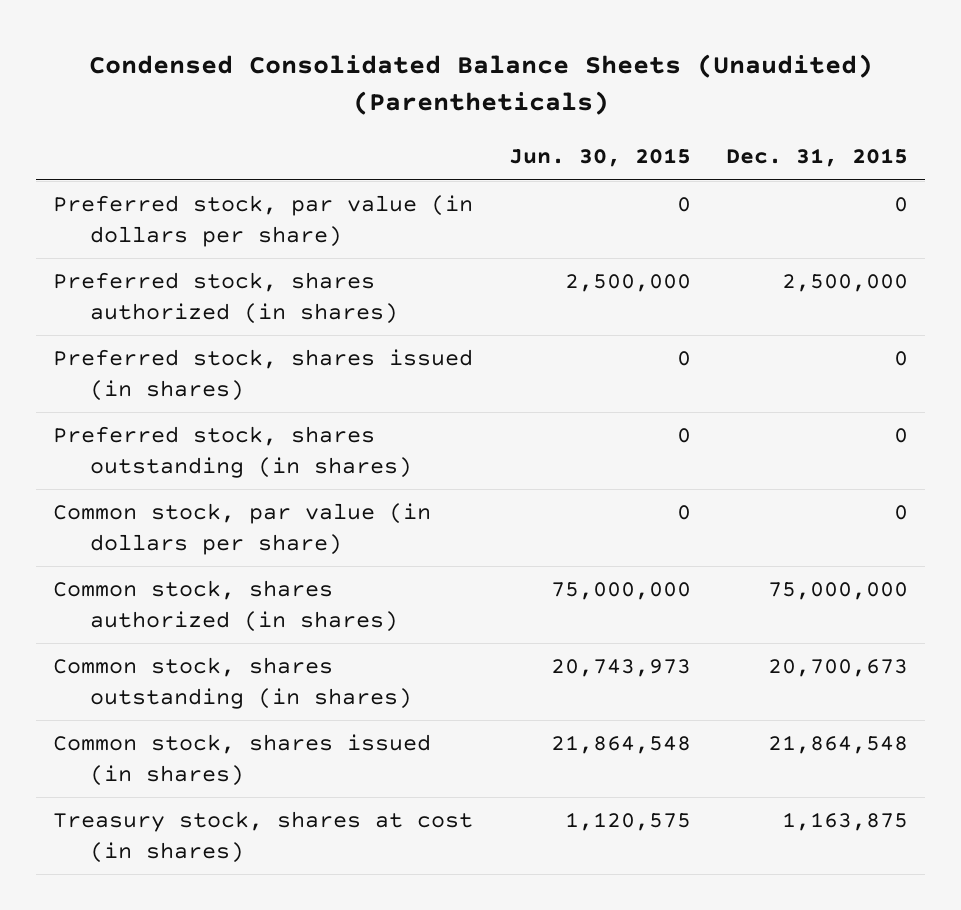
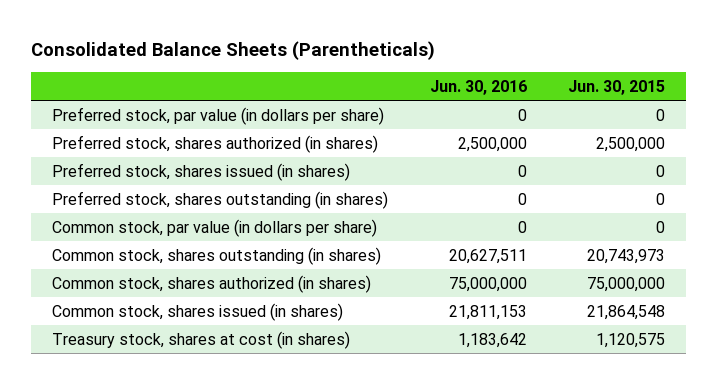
- Condensed Consolidated Balance Sheets (Unaudited) (Parentheticals)
+ Consolidated Balance Sheets (Parentheticals)
- | Jun. 30, 2015 | Dec. 31, 2015
+ | Jun. 30, 2016 | Jun. 30, 2015
moved down: Common stock, shares authorized (in shares) | 75,000,000 | 75,000,000

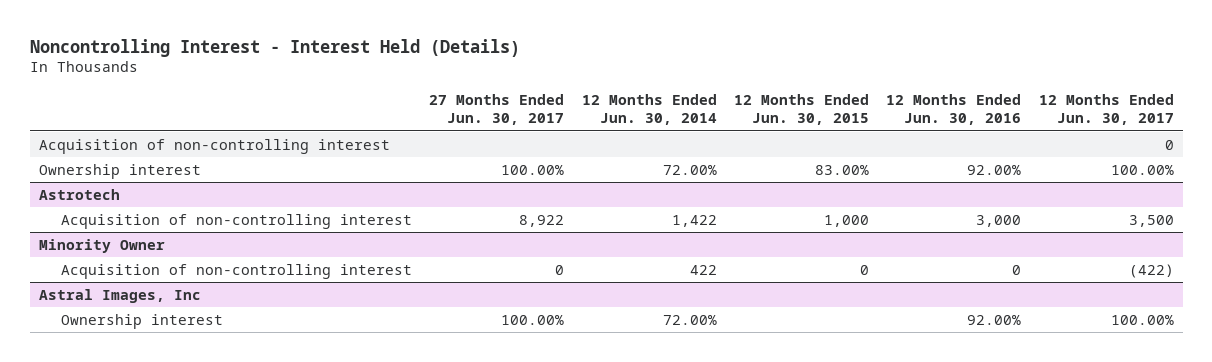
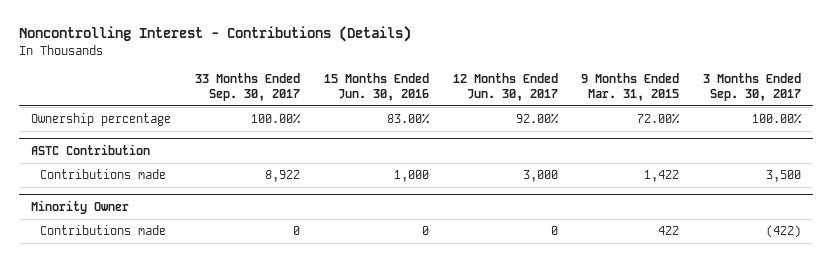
- Noncontrolling Interest - Interest Held (Details)
+ Noncontrolling Interest - Contributions (Details)
- | 27 Months Ended Jun. 30, 2017 | 12 Months Ended Jun. 30, 2014 | 12 Months Ended Jun. 30, 2015 | 12 Months Ended Jun. 30, 2016 | 12 Months Ended Jun. 30, 2017
+ | 33 Months Ended Sep. 30, 2017 | 15 Months Ended Jun. 30, 2016 | 12 Months Ended Jun. 30, 2017 | 9 Months Ended Mar. 31, 2015 | 3 Months Ended Sep. 30, 2017
- Acquisition of non-controlling interest | | | | | 0
- Ownership interest | 100.00% | 72.00% | 83.00% | 92.00% | 100.00%
- Astrotech
- Acquisition of non-controlling interest | 8,922 | 1,422 | 1,000 | 3,000 | 3,500
+ Ownership percentage | 100.00% | 83.00% | 92.00% | 72.00% | 100.00%
+ ASTC Contribution
+ Contributions made | 8,922 | 1,000 | 3,000 | 1,422 | 3,500
@ Minority Owner
- Acquisition of non-controlling interest | 0 | 422 | 0 | 0 | (422)
- Astral Images, Inc
- Ownership interest | 100.00% | 72.00% | | 92.00% | 100.00%
@ Minority Owner
+ Contributions made | 0 | 0 | 0 | 422 | (422)

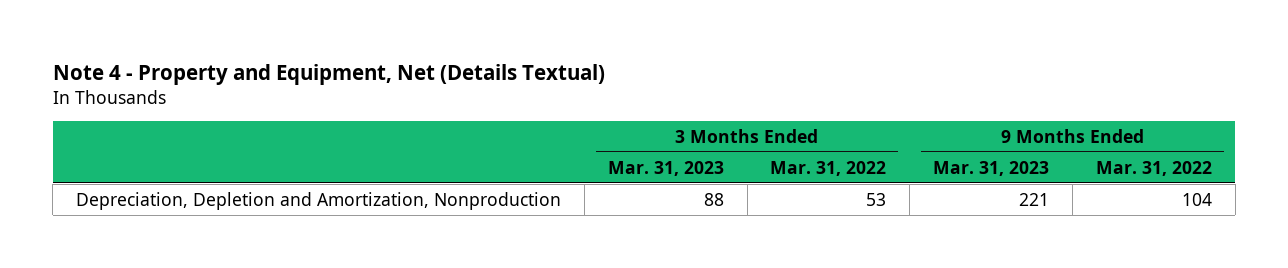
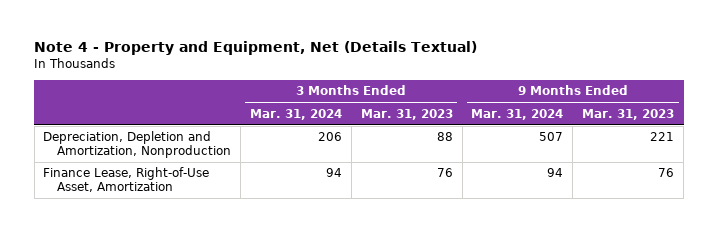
- | 3 Months Ended Mar. 31, 2023 | 3 Months Ended Mar. 31, 2022 | 9 Months Ended Mar. 31, 2023 | 9 Months Ended Mar. 31, 2022
+ | 3 Months Ended Mar. 31, 2024 | 3 Months Ended Mar. 31, 2023 | 9 Months Ended Mar. 31, 2024 | 9 Months Ended Mar. 31, 2023
+ Finance Lease, Right-of-Use Asset, Amortization | 94 | 76 | 94 | 76

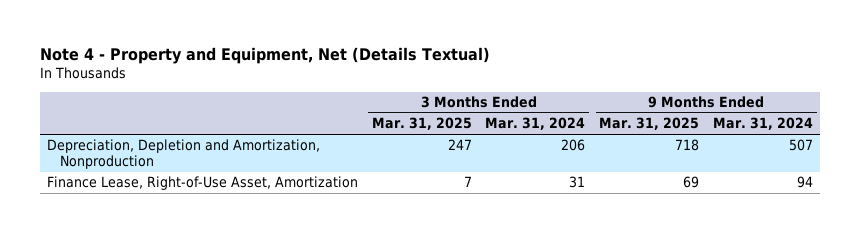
- | 3 Months Ended Mar. 31, 2024 | 3 Months Ended Mar. 31, 2023 | 9 Months Ended Mar. 31, 2024 | 9 Months Ended Mar. 31, 2023
+ | 3 Months Ended Mar. 31, 2025 | 3 Months Ended Mar. 31, 2024 | 9 Months Ended Mar. 31, 2025 | 9 Months Ended Mar. 31, 2024
- Finance Lease, Right-of-Use Asset, Amortization | 94 | 76 | 94 | 76
+ Finance Lease, Right-of-Use Asset, Amortization | 7 | 31 | 69 | 94

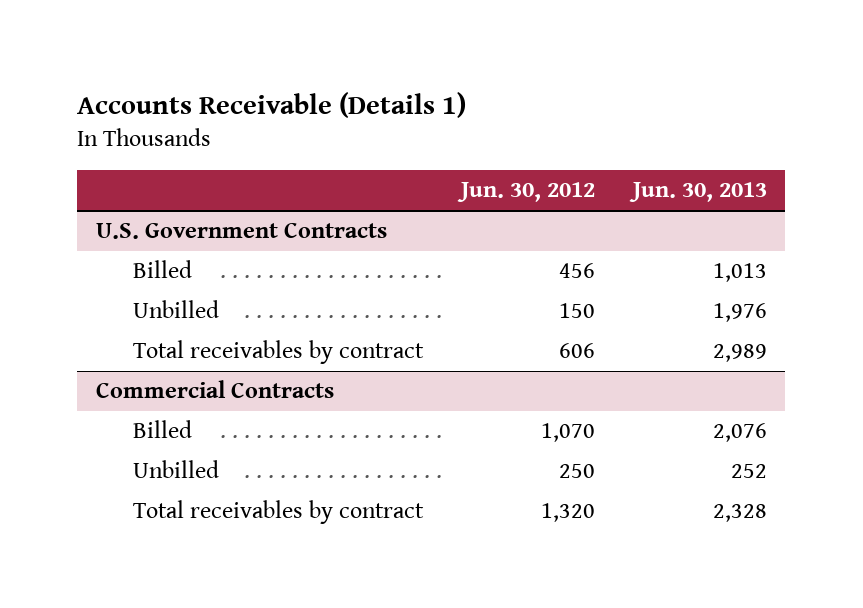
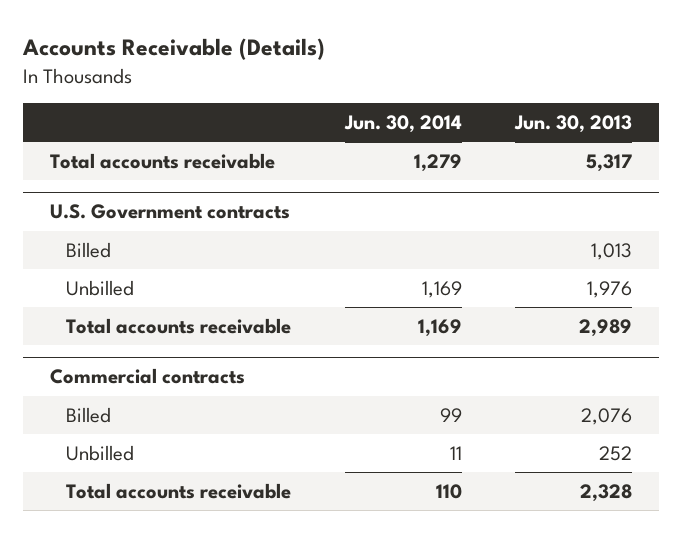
- Accounts Receivable (Details 1)
+ Accounts Receivable (Details)
- | Jun. 30, 2012 | Jun. 30, 2013
+ | Jun. 30, 2014 | Jun. 30, 2013
- U.S. Government Contracts
+ Total accounts receivable | 1,279 | 5,317
+ U.S. Government contracts
- Total receivables by contract | 606 | 2,989
- Commercial Contracts
+ Total accounts receivable | 1,169 | 2,989
+ Commercial contracts
- Total receivables by contract | 1,320 | 2,328
+ Total accounts receivable | 110 | 2,328

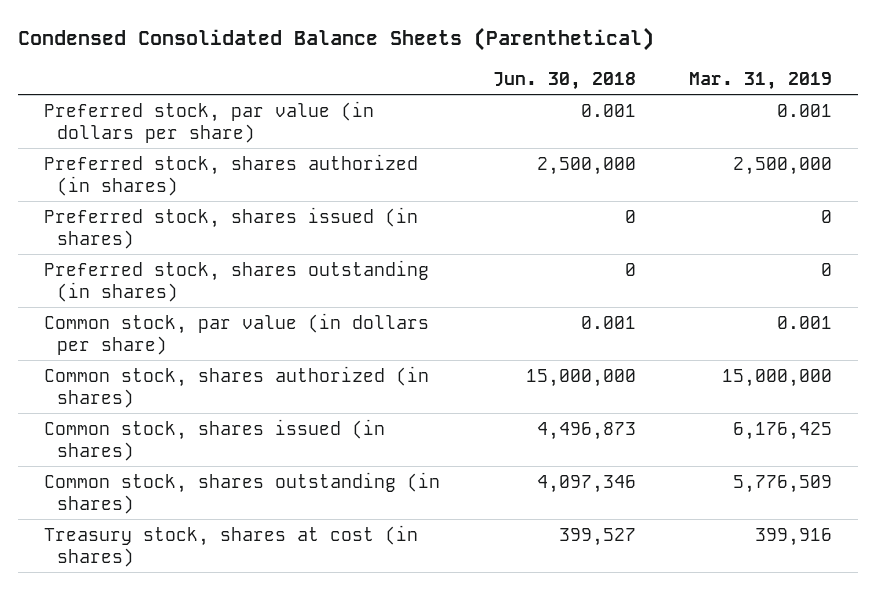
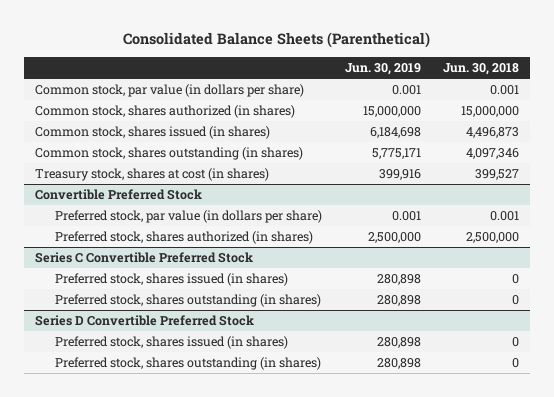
- Condensed Consolidated Balance Sheets (Parenthetical)
+ Consolidated Balance Sheets (Parenthetical)
- | Jun. 30, 2018 | Mar. 31, 2019
+ | Jun. 30, 2019 | Jun. 30, 2018
- Preferred stock, par value (in dollars per share) | 0.001 | 0.001
- Preferred stock, shares authorized (in shares) | 2,500,000 | 2,500,000
- Preferred stock, shares issued (in shares) | 0 | 0
- Preferred stock, shares outstanding (in shares) | 0 | 0
+ Convertible Preferred Stock
+ Preferred stock, par value (in dollars per share) | 0.001 | 0.001
+ Preferred stock, shares authorized (in shares) | 2,500,000 | 2,500,000
+ Series C Convertible Preferred Stock
+ Preferred stock, shares issued (in shares) | 280,898 | 0
+ Preferred stock, shares outstanding (in shares) | 280,898 | 0
+ Series D Convertible Preferred Stock
+ Preferred stock, shares issued (in shares) | 280,898 | 0
+ Preferred stock, shares outstanding (in shares) | 280,898 | 0

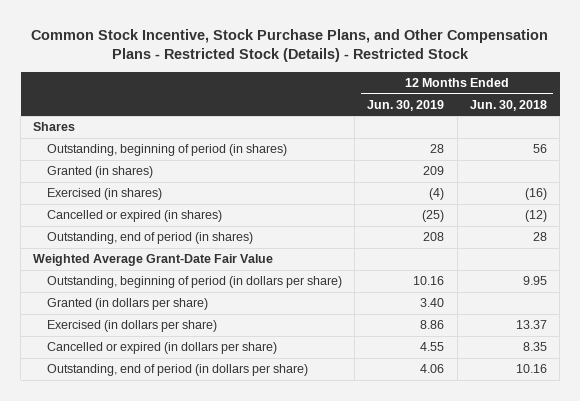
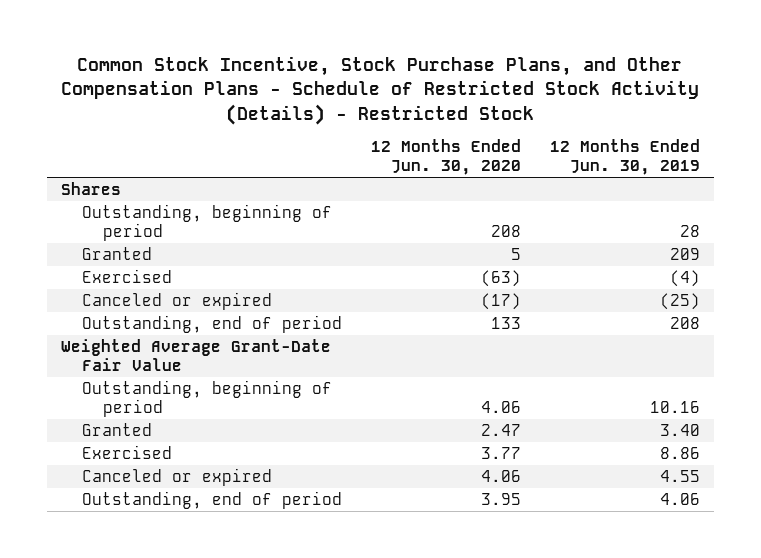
- Common Stock Incentive, Stock Purchase Plans, and Other Compensation Plans - Restricted Stock (Details) - Restricted Stock
+ Common Stock Incentive, Stock Purchase Plans, and Other Compensation Plans - Schedule of Restricted Stock Activity (Details) - Restricted Stock
- | 12 Months Ended Jun. 30, 2019 | 12 Months Ended Jun. 30, 2018
+ | 12 Months Ended Jun. 30, 2020 | 12 Months Ended Jun. 30, 2019
- Outstanding, beginning of period (in shares) | 28 | 56
- Granted (in shares) | 209 |
- Exercised (in shares) | (4) | (16)
- Cancelled or expired (in shares) | (25) | (12)
- Outstanding, end of period (in shares) | 208 | 28
+ Outstanding, beginning of period | 208 | 28
+ Granted | 5 | 209
+ Exercised | (63) | (4)
+ Canceled or expired | (17) | (25)
+ Outstanding, end of period | 133 | 208
- Outstanding, beginning of period (in dollars per share) | 10.16 | 9.95
- Granted (in dollars per share) | 3.40 |
- Exercised (in dollars per share) | 8.86 | 13.37
- Cancelled or expired (in dollars per share) | 4.55 | 8.35
- Outstanding, end of period (in dollars per share) | 4.06 | 10.16
+ Outstanding, beginning of period | 4.06 | 10.16
+ Granted | 2.47 | 3.40
+ Exercised | 3.77 | 8.86
+ Canceled or expired | 4.06 | 4.55
+ Outstanding, end of period | 3.95 | 4.06

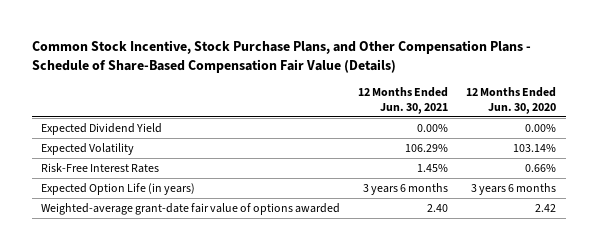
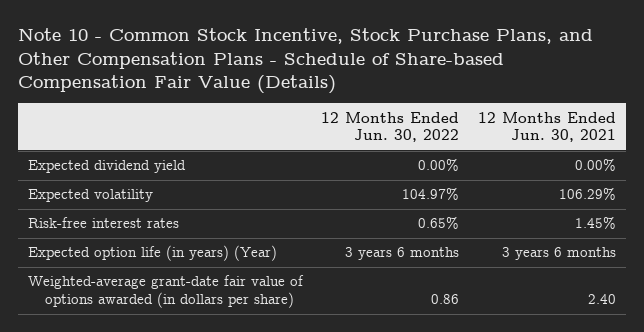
- Common Stock Incentive, Stock Purchase Plans, and Other Compensation Plans - Schedule of Share-Based Compensation Fair Value (Details)
+ Note 10 - Common Stock Incentive, Stock Purchase Plans, and Other Compensation Plans - Schedule of Share-based Compensation Fair Value (Details)
- | 12 Months Ended Jun. 30, 2021 | 12 Months Ended Jun. 30, 2020
+ | 12 Months Ended Jun. 30, 2022 | 12 Months Ended Jun. 30, 2021
- Expected Dividend Yield | 0.00% | 0.00%
- Expected Volatility | 106.29% | 103.14%
- Risk-Free Interest Rates | 1.45% | 0.66%
- Expected Option Life (in years) | 3 years 6 months | 3 years 6 months
- Weighted-average grant-date fair value of options awarded | 2.40 | 2.42
+ Expected dividend yield | 0.00% | 0.00%
+ Expected volatility | 104.97% | 106.29%
+ Risk-free interest rates | 0.65% | 1.45%
+ Expected option life (in years) (Year) | 3 years 6 months | 3 years 6 months
+ Weighted-average grant-date fair value of options awarded (in dollars per share) | 0.86 | 2.40

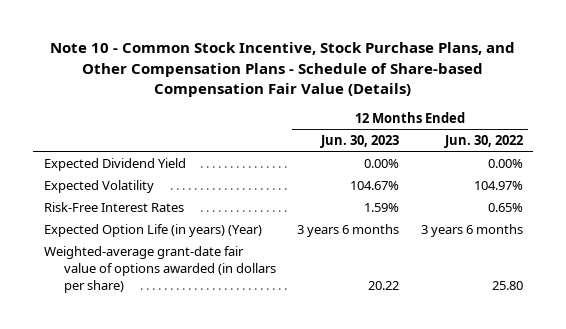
- | 12 Months Ended Jun. 30, 2022 | 12 Months Ended Jun. 30, 2021
+ | 12 Months Ended Jun. 30, 2023 | 12 Months Ended Jun. 30, 2022
- Expected dividend yield | 0.00% | 0.00%
- Expected volatility | 104.97% | 106.29%
- Risk-free interest rates | 0.65% | 1.45%
- Expected option life (in years) (Year) | 3 years 6 months | 3 years 6 months
- Weighted-average grant-date fair value of options awarded (in dollars per share) | 0.86 | 2.40
+ Expected Dividend Yield | 0.00% | 0.00%
+ Expected Volatility | 104.67% | 104.97%
+ Risk-Free Interest Rates | 1.59% | 0.65%
+ Expected Option Life (in years) (Year) | 3 years 6 months | 3 years 6 months
+ Weighted-average grant-date fair value of options awarded (in dollars per share) | 20.22 | 25.80

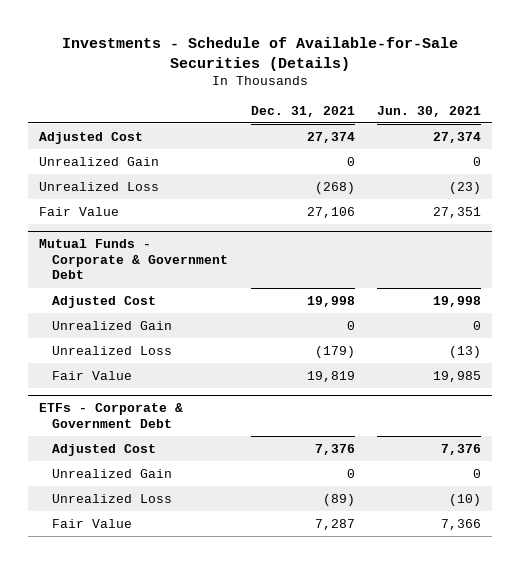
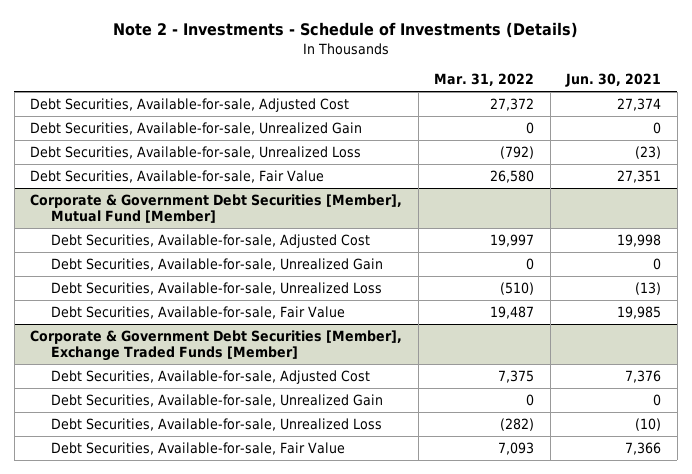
- Investments - Schedule of Available-for-Sale Securities (Details)
+ Note 2 - Investments - Schedule of Investments (Details)
- | Dec. 31, 2021 | Jun. 30, 2021
+ | Mar. 31, 2022 | Jun. 30, 2021
- Adjusted Cost | 27,374 | 27,374
- Unrealized Gain | 0 | 0
- Unrealized Loss | (268) | (23)
- Fair Value | 27,106 | 27,351
- Mutual Funds - Corporate & Government Debt
- Adjusted Cost | 19,998 | 19,998
- Unrealized Gain | 0 | 0
- Unrealized Loss | (179) | (13)
- Fair Value | 19,819 | 19,985
- ETFs - Corporate & Government Debt
- Adjusted Cost | 7,376 | 7,376
- Unrealized Gain | 0 | 0
- Unrealized Loss | (89) | (10)
- Fair Value | 7,287 | 7,366
+ Debt Securities, Available-for-sale, Adjusted Cost | 27,372 | 27,374
+ Debt Securities, Available-for-sale, Unrealized Gain | 0 | 0
+ Debt Securities, Available-for-sale, Unrealized Loss | (792) | (23)
+ Debt Securities, Available-for-sale, Fair Value | 26,580 | 27,351
+ Corporate & Government Debt Securities [Member], Mutual Fund [Member]
+ Debt Securities, Available-for-sale, Adjusted Cost | 19,997 | 19,998
+ Debt Securities, Available-for-sale, Unrealized Gain | 0 | 0
+ Debt Securities, Available-for-sale, Unrealized Loss | (510) | (13)
+ Debt Securities, Available-for-sale, Fair Value | 19,487 | 19,985
+ Corporate & Government Debt Securities [Member], Exchange Traded Funds [Member]
+ Debt Securities, Available-for-sale, Adjusted Cost | 7,375 | 7,376
+ Debt Securities, Available-for-sale, Unrealized Gain | 0 | 0
+ Debt Securities, Available-for-sale, Unrealized Loss | (282) | (10)
+ Debt Securities, Available-for-sale, Fair Value | 7,093 | 7,366

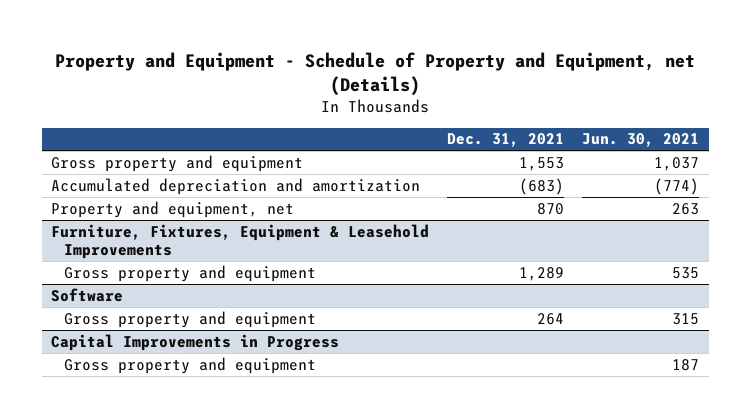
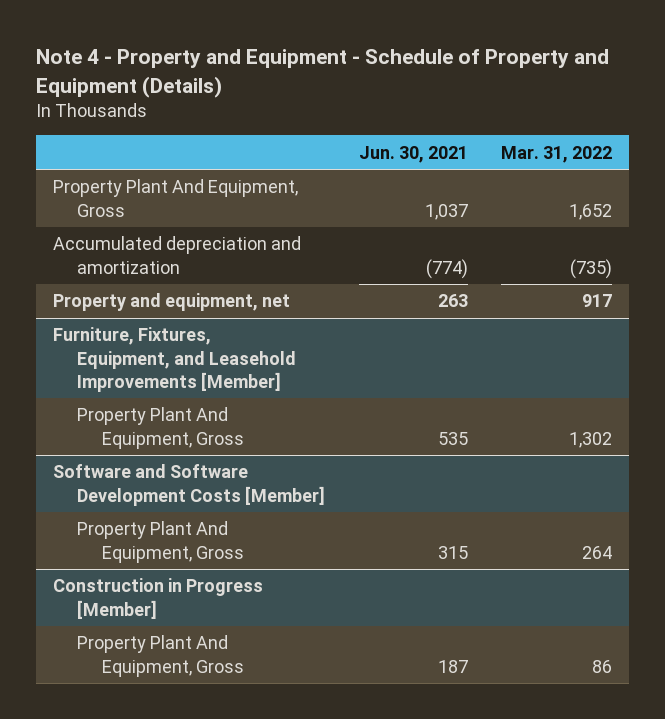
- Property and Equipment - Schedule of Property and Equipment, net (Details)
+ Note 4 - Property and Equipment - Schedule of Property and Equipment (Details)
- | Dec. 31, 2021 | Jun. 30, 2021
+ | Jun. 30, 2021 | Mar. 31, 2022
- Gross property and equipment | 1,553 | 1,037
+ Property Plant And Equipment, Gross | 1,037 | 1,652
- Furniture, Fixtures, Equipment & Leasehold Improvements
- Gross property and equipment | 1,289 | 535
- Software
- Gross property and equipment | 264 | 315
- Capital Improvements in Progress
- Gross property and equipment | | 187
+ Furniture, Fixtures, Equipment, and Leasehold Improvements [Member]
+ Property Plant And Equipment, Gross | 535 | 1,302
+ Software and Software Development Costs [Member]
+ Property Plant And Equipment, Gross | 315 | 264
+ Construction in Progress [Member]
+ Property Plant And Equipment, Gross | 187 | 86

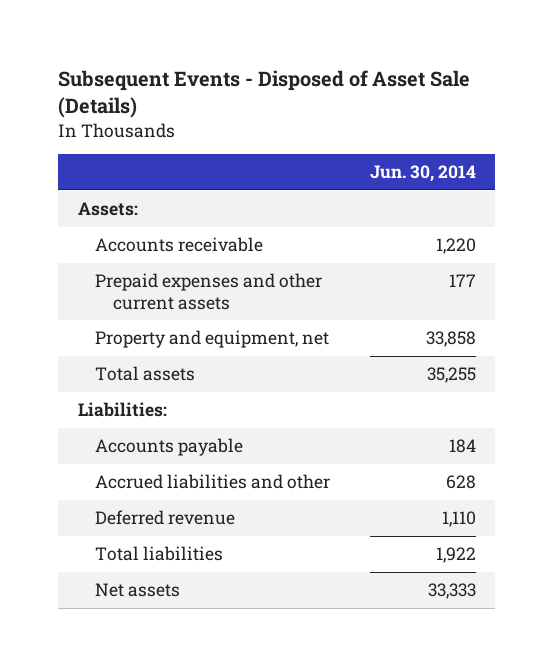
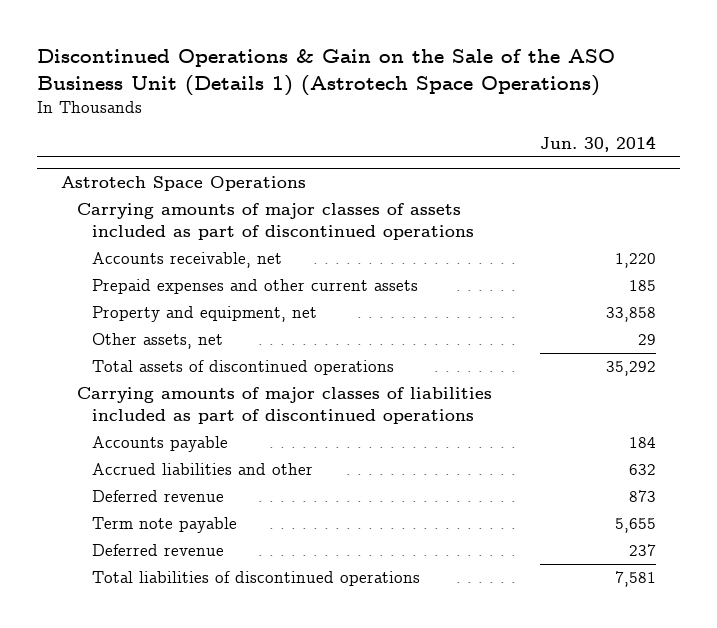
- Subsequent Events - Disposed of Asset Sale (Details)
+ Discontinued Operations & Gain on the Sale of the ASO Business Unit (Details 1) (Astrotech Space Operations)
- Assets:
- Accounts receivable | 1,220
- Prepaid expenses and other current assets | 177
+ Astrotech Space Operations
+ Carrying amounts of major classes of assets included as part of discontinued operations
+ Accounts receivable, net | 1,220
+ Prepaid expenses and other current assets | 185
- Total assets | 35,255
- Liabilities:
+ Other assets, net | 29
+ Total assets of discontinued operations | 35,292
+ Carrying amounts of major classes of liabilities included as part of discontinued operations
- Accrued liabilities and other | 628
- Deferred revenue | 1,110
- Total liabilities | 1,922
- Net assets | 33,333
+ Accrued liabilities and other | 632
+ Deferred revenue | 873
+ Term note payable | 5,655
+ Deferred revenue | 237
+ Total liabilities of discontinued operations | 7,581

